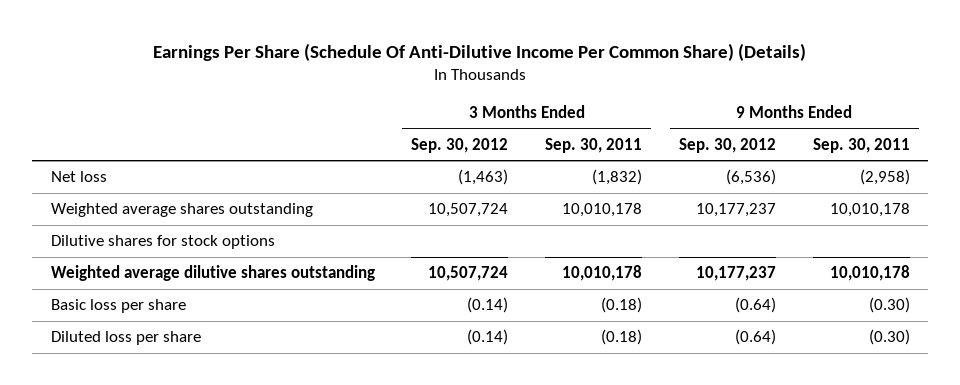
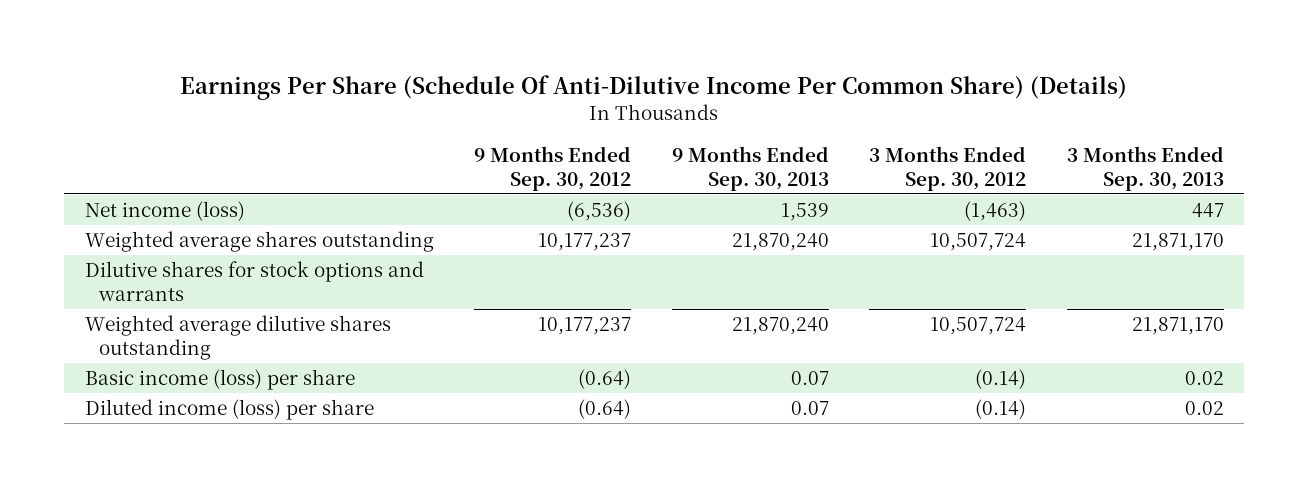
- | 3 Months Ended Sep. 30, 2012 | 3 Months Ended Sep. 30, 2011 | 9 Months Ended Sep. 30, 2012 | 9 Months Ended Sep. 30, 2011
+ | 9 Months Ended Sep. 30, 2012 | 9 Months Ended Sep. 30, 2013 | 3 Months Ended Sep. 30, 2012 | 3 Months Ended Sep. 30, 2013
- Net loss | (1,463) | (1,832) | (6,536) | (2,958)
+ Net income (loss) | (6,536) | 1,539 | (1,463) | 447
- Dilutive shares for stock options
+ Dilutive shares for stock options and warrants
- Basic loss per share | (0.14) | (0.18) | (0.64) | (0.30)
- Diluted loss per share | (0.14) | (0.18) | (0.64) | (0.30)
+ Basic income (loss) per share | (0.64) | 0.07 | (0.14) | 0.02
+ Diluted income (loss) per share | (0.64) | 0.07 | (0.14) | 0.02

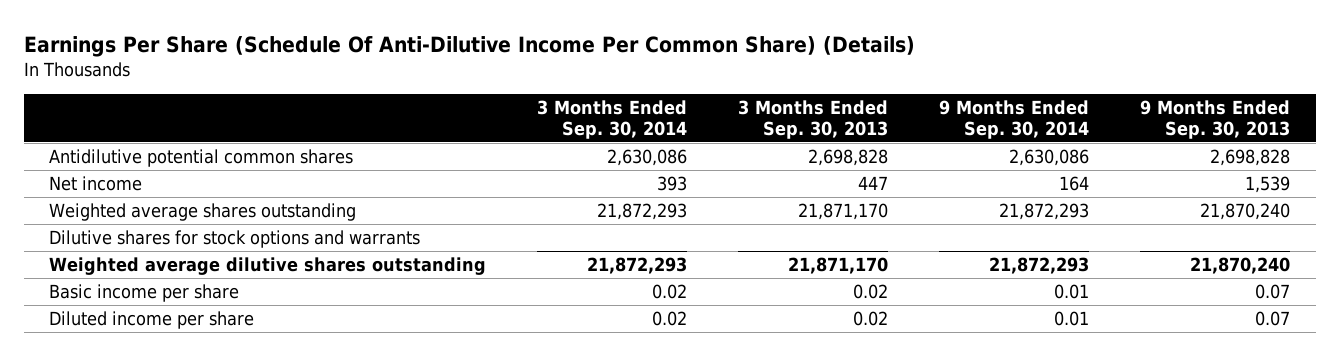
- | 9 Months Ended Sep. 30, 2012 | 9 Months Ended Sep. 30, 2013 | 3 Months Ended Sep. 30, 2012 | 3 Months Ended Sep. 30, 2013
+ | 3 Months Ended Sep. 30, 2014 | 3 Months Ended Sep. 30, 2013 | 9 Months Ended Sep. 30, 2014 | 9 Months Ended Sep. 30, 2013
- Net income (loss) | (6,536) | 1,539 | (1,463) | 447
+ Antidilutive potential common shares | 2,630,086 | 2,698,828 | 2,630,086 | 2,698,828
+ Net income | 393 | 447 | 164 | 1,539
- Basic income (loss) per share | (0.64) | 0.07 | (0.14) | 0.02
- Diluted income (loss) per share | (0.64) | 0.07 | (0.14) | 0.02
+ Basic income per share | 0.02 | 0.02 | 0.01 | 0.07
+ Diluted income per share | 0.02 | 0.02 | 0.01 | 0.07

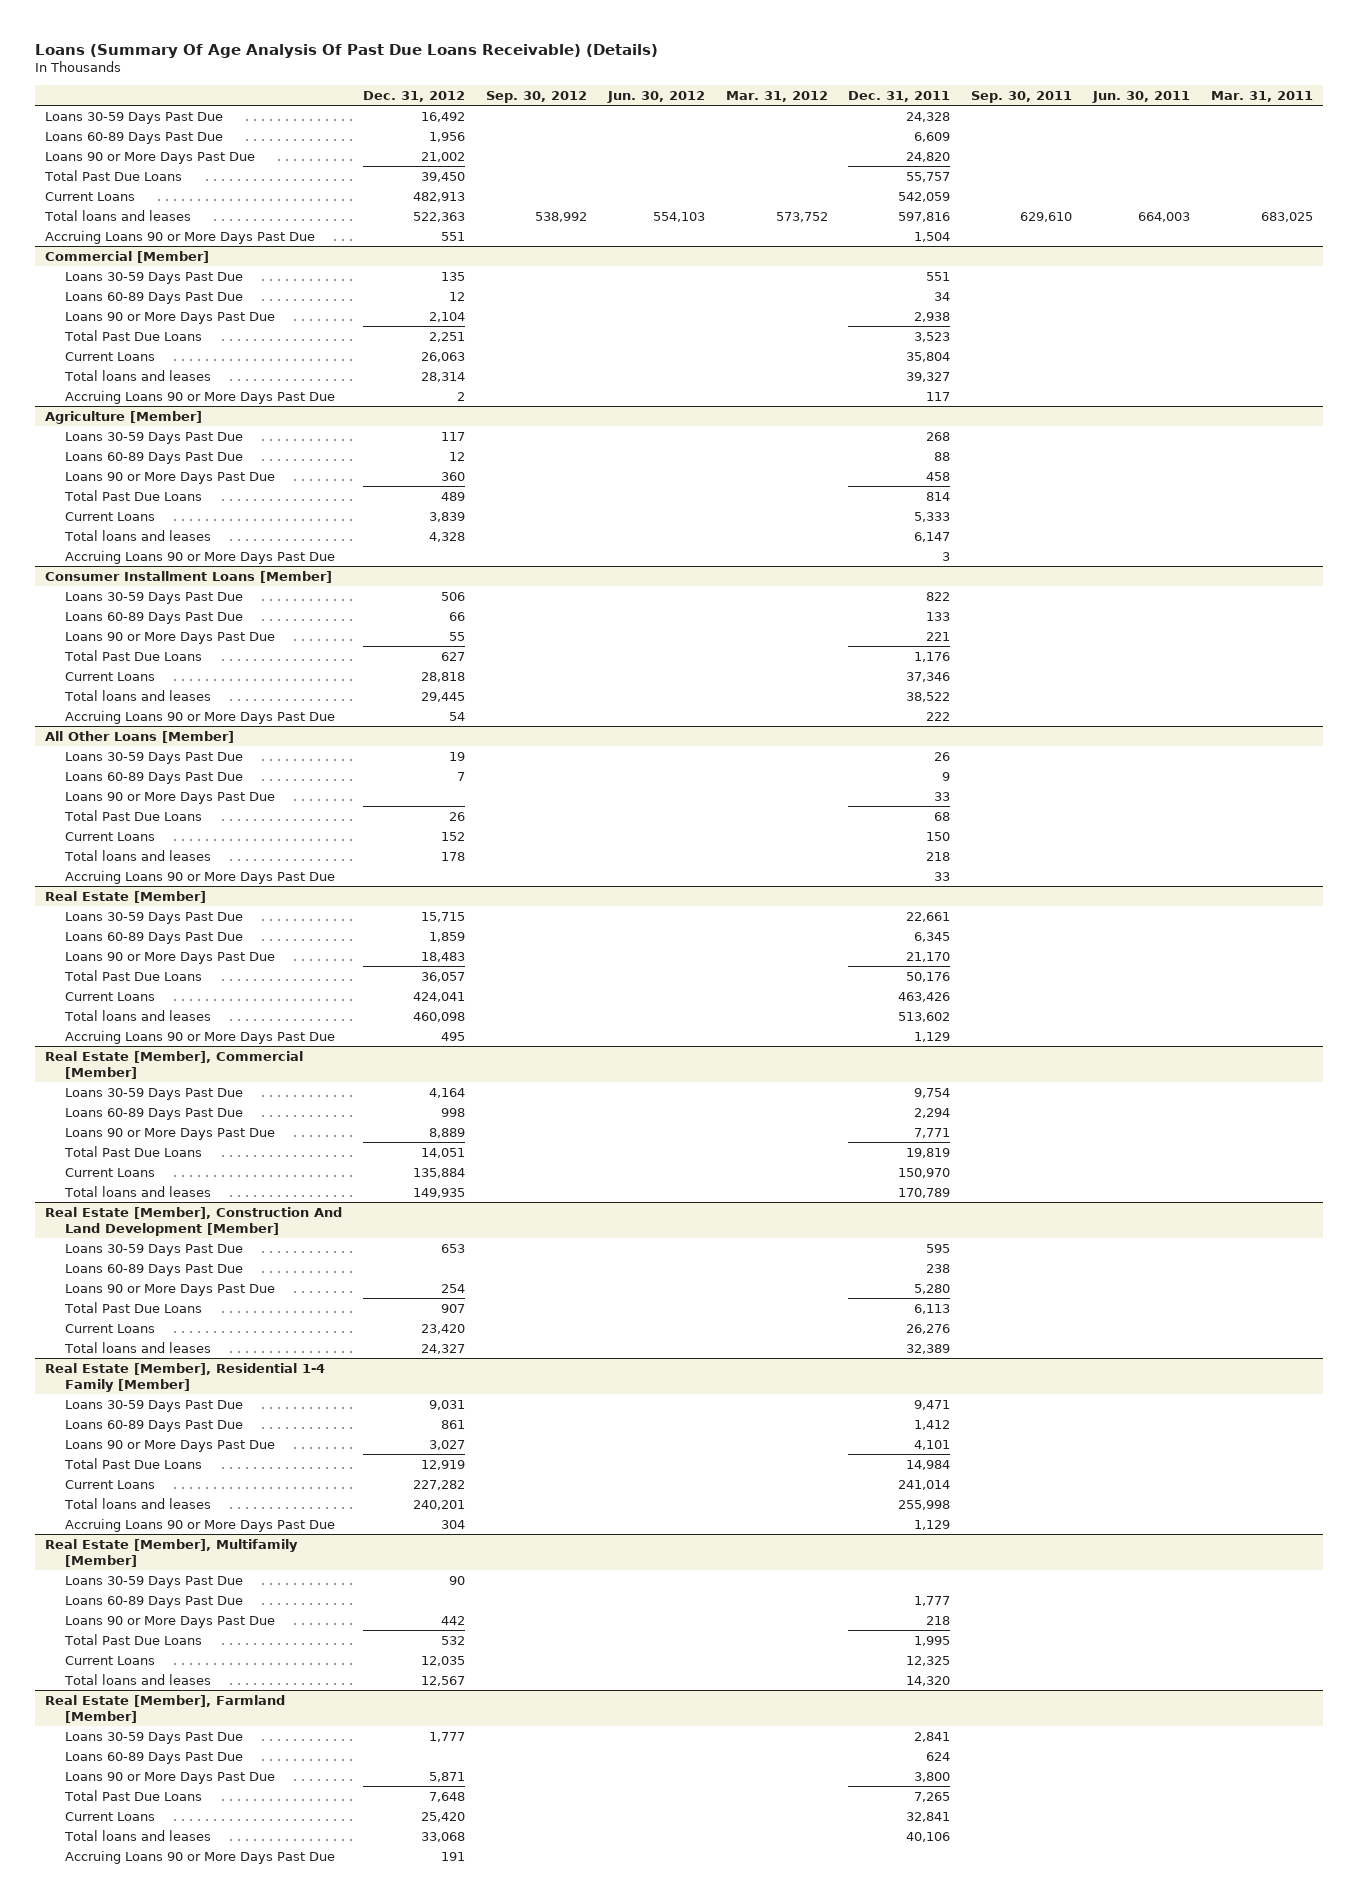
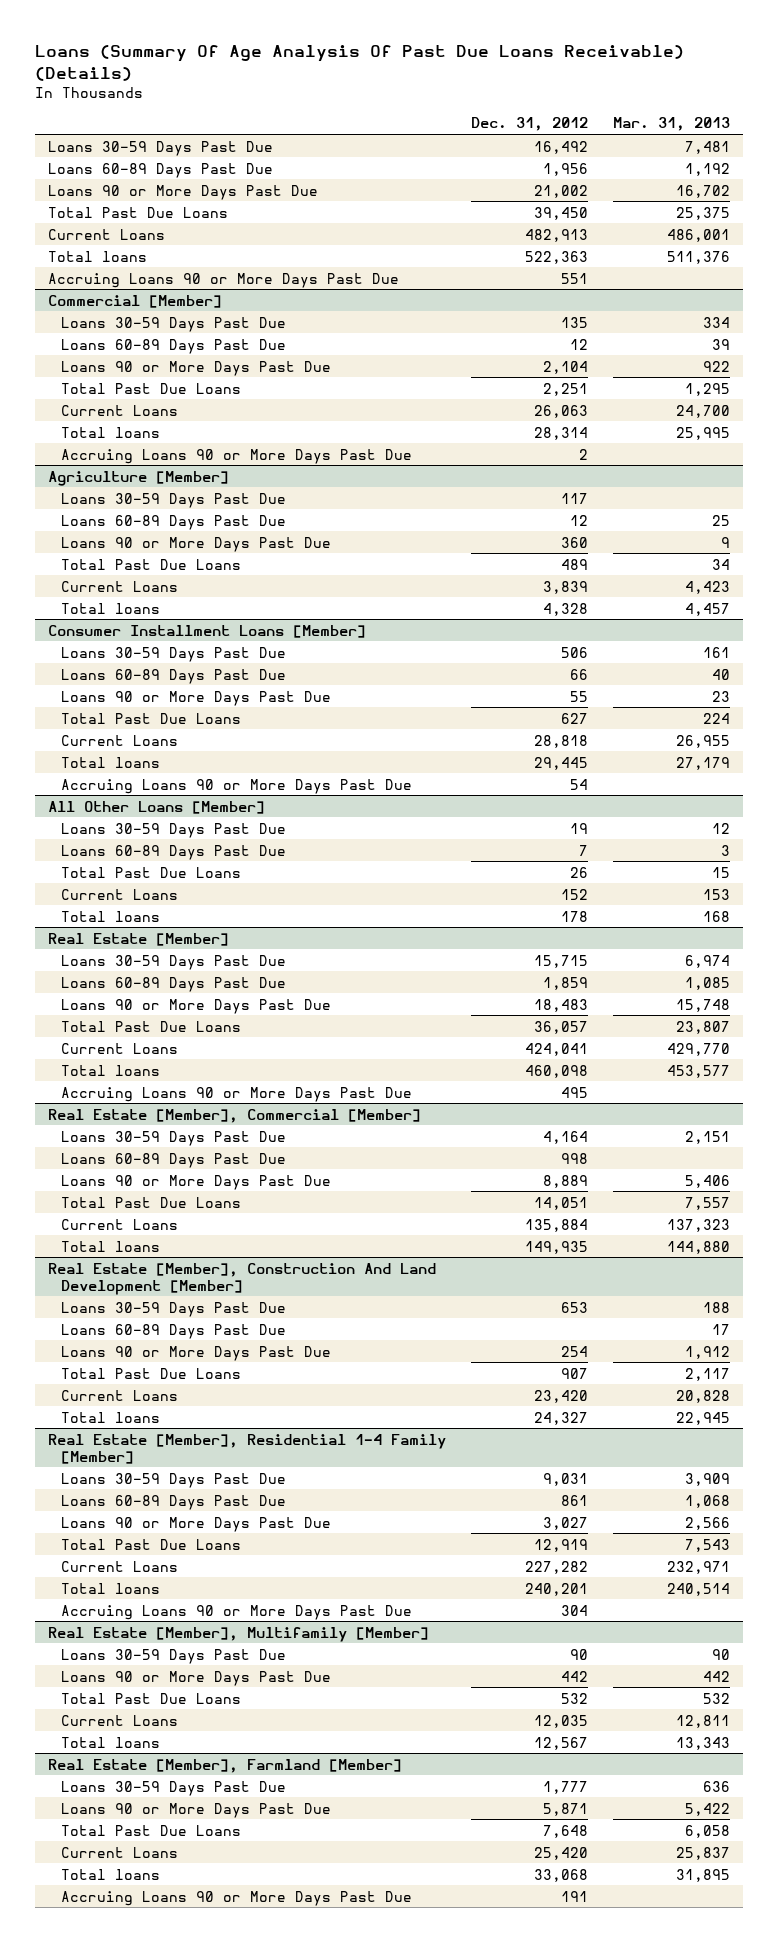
- | Dec. 31, 2012 | Sep. 30, 2012 | Jun. 30, 2012 | Mar. 31, 2012 | Dec. 31, 2011 | Sep. 30, 2011 | Jun. 30, 2011 | Mar. 31, 2011
+ | Dec. 31, 2012 | Mar. 31, 2013
- Total loans and leases | 522,363 | 538,992 | 554,103 | 573,752 | 597,816 | 629,610 | 664,003 | 683,025
+ Total loans | 522,363 | 511,376
@ Commercial [Member]
- Total loans and leases | 28,314 | | | | 39,327 | | |
+ Total loans | 28,314 | 25,995
@ Agriculture [Member]
- Total loans and leases | 4,328 | | | | 6,147 | | |
- Accruing Loans 90 or More Days Past Due | | | | | 3 | | |
+ Total loans | 4,328 | 4,457
@ Consumer Installment Loans [Member]
- Total loans and leases | 29,445 | | | | 38,522 | | |
+ Total loans | 29,445 | 27,179
@ All Other Loans [Member]
- Loans 90 or More Days Past Due | | | | | 33 | | |
- Total loans and leases | 178 | | | | 218 | | |
- Accruing Loans 90 or More Days Past Due | | | | | 33 | | |
+ Total loans | 178 | 168
@ Real Estate [Member]
- Total loans and leases | 460,098 | | | | 513,602 | | |
+ Total loans | 460,098 | 453,577
@ Real Estate [Member], Commercial [Member]
- Total loans and leases | 149,935 | | | | 170,789 | | |
+ Total loans | 149,935 | 144,880
@ Real Estate [Member], Construction And Land Development [Member]
- Total loans and leases | 24,327 | | | | 32,389 | | |
+ Total loans | 24,327 | 22,945
@ Real Estate [Member], Residential 1-4 Family [Member]
- Total loans and leases | 240,201 | | | | 255,998 | | |
+ Total loans | 240,201 | 240,514
@ Real Estate [Member], Multifamily [Member]
- Loans 60-89 Days Past Due | | | | | 1,777 | | |
- Total loans and leases | 12,567 | | | | 14,320 | | |
+ Total loans | 12,567 | 13,343
@ Real Estate [Member], Farmland [Member]
- Loans 60-89 Days Past Due | | | | | 624 | | |
- Total loans and leases | 33,068 | | | | 40,106 | | |
+ Total loans | 33,068 | 31,895

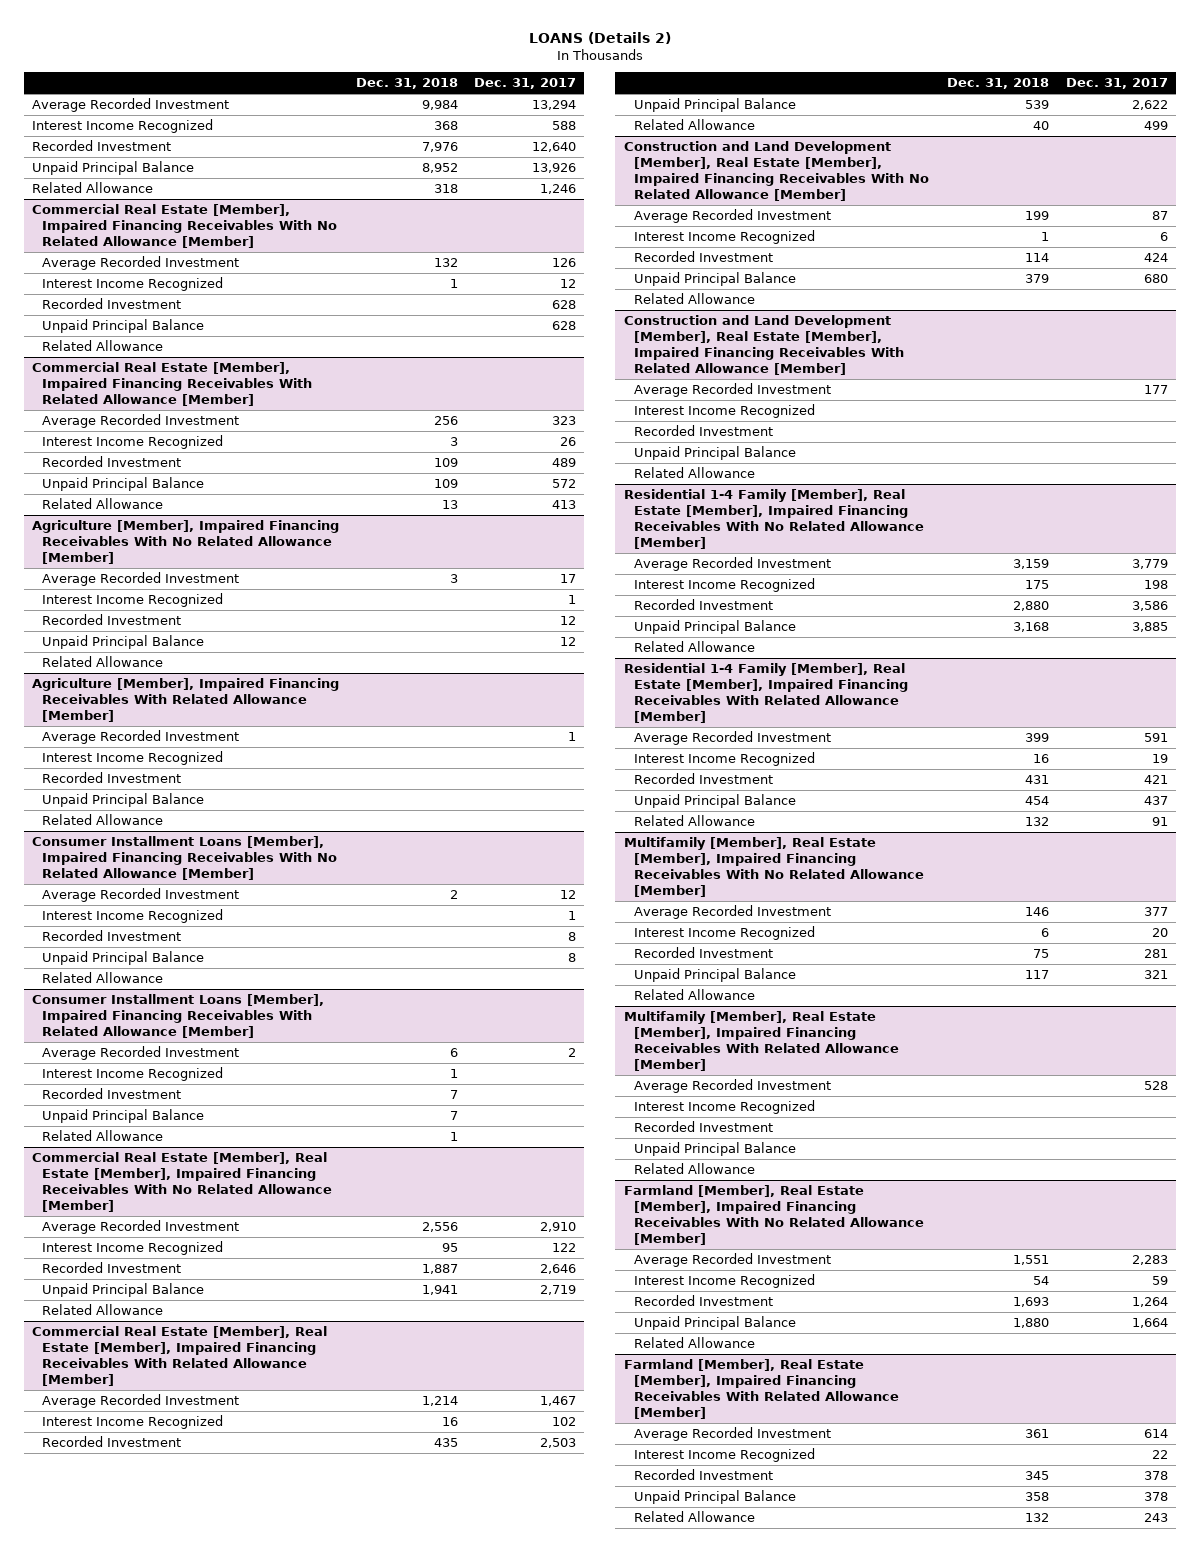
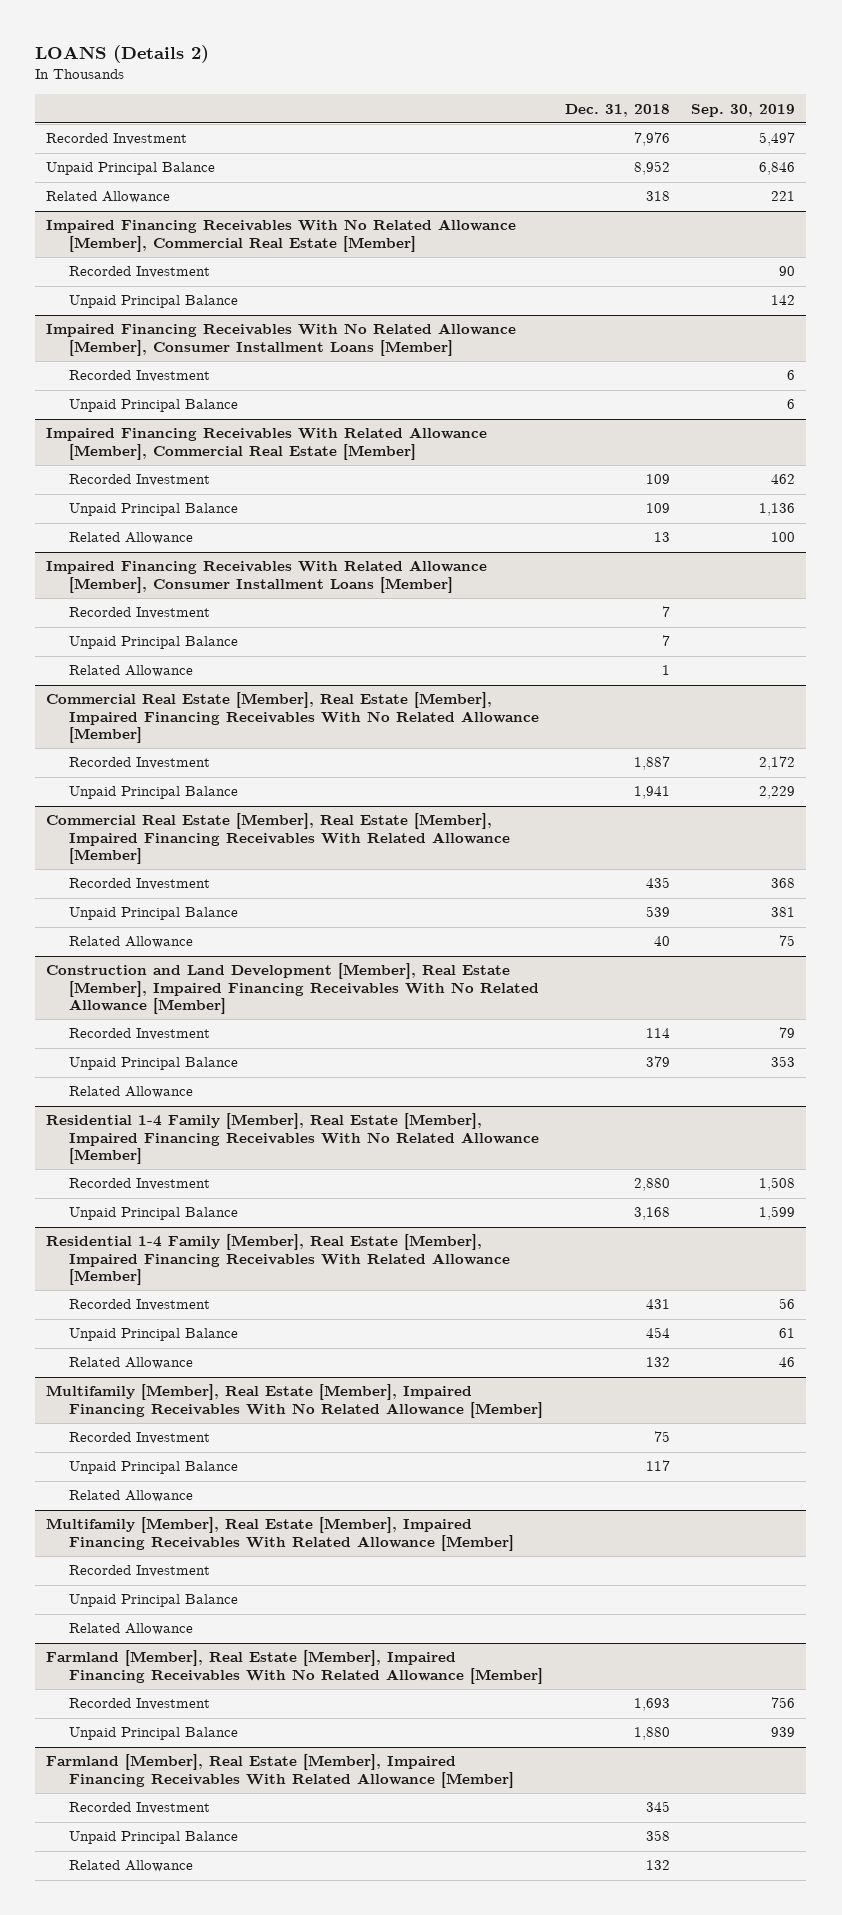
- | Dec. 31, 2018 | Dec. 31, 2017
+ | Dec. 31, 2018 | Sep. 30, 2019
- Average Recorded Investment | 9,984 | 13,294
- Interest Income Recognized | 368 | 588
- Commercial Real Estate [Member], Impaired Financing Receivables With No Related Allowance [Member]
- Average Recorded Investment | 132 | 126
- Interest Income Recognized | 1 | 12
+ Impaired Financing Receivables With No Related Allowance [Member], Commercial Real Estate [Member]
- Related Allowance
- Commercial Real Estate [Member], Impaired Financing Receivables With Related Allowance [Member]
- Average Recorded Investment | 256 | 323
- Interest Income Recognized | 3 | 26
+ Impaired Financing Receivables With No Related Allowance [Member], Consumer Installment Loans [Member]
+ Recorded Investment | | 6
+ Unpaid Principal Balance | | 6
+ Impaired Financing Receivables With Related Allowance [Member], Commercial Real Estate [Member]
- Agriculture [Member], Impaired Financing Receivables With No Related Allowance [Member]
- Average Recorded Investment | 3 | 17
- Interest Income Recognized | | 1
- Recorded Investment | | 12
- Unpaid Principal Balance | | 12
- Related Allowance
- Agriculture [Member], Impaired Financing Receivables With Related Allowance [Member]
- Average Recorded Investment | | 1
- Interest Income Recognized
- Recorded Investment
- Unpaid Principal Balance
- Related Allowance
- Consumer Installment Loans [Member], Impaired Financing Receivables With No Related Allowance [Member]
- Average Recorded Investment | 2 | 12
- Interest Income Recognized | | 1
- Recorded Investment | | 8
- Unpaid Principal Balance | | 8
- Related Allowance
- Consumer Installment Loans [Member], Impaired Financing Receivables With Related Allowance [Member]
- Average Recorded Investment | 6 | 2
- Interest Income Recognized | 1 |
+ Impaired Financing Receivables With Related Allowance [Member], Consumer Installment Loans [Member]
@ Commercial Real Estate [Member], Real Estate [Member], Impaired Financing Receivables With No Related Allowance [Member]
- Average Recorded Investment | 2,556 | 2,910
- Interest Income Recognized | 95 | 122
- Related Allowance
@ Commercial Real Estate [Member], Real Estate [Member], Impaired Financing Receivables With Related Allowance [Member]
- Average Recorded Investment | 1,214 | 1,467
- Interest Income Recognized | 16 | 102
@ Construction and Land Development [Member], Real Estate [Member], Impaired Financing Receivables With No Related Allowance [Member]
- Average Recorded Investment | 199 | 87
- Interest Income Recognized | 1 | 6
- Construction and Land Development [Member], Real Estate [Member], Impaired Financing Receivables With Related Allowance [Member]
- Average Recorded Investment | | 177
- Interest Income Recognized
- Recorded Investment
- Unpaid Principal Balance
- Related Allowance
@ Residential 1-4 Family [Member], Real Estate [Member], Impaired Financing Receivables With No Related Allowance [Member]
- Average Recorded Investment | 3,159 | 3,779
- Interest Income Recognized | 175 | 198
- Related Allowance
@ Residential 1-4 Family [Member], Real Estate [Member], Impaired Financing Receivables With Related Allowance [Member]
- Average Recorded Investment | 399 | 591
- Interest Income Recognized | 16 | 19
@ Multifamily [Member], Real Estate [Member], Impaired Financing Receivables With No Related Allowance [Member]
- Average Recorded Investment | 146 | 377
- Interest Income Recognized | 6 | 20
@ Multifamily [Member], Real Estate [Member], Impaired Financing Receivables With Related Allowance [Member]
- Average Recorded Investment | | 528
- Interest Income Recognized
@ Farmland [Member], Real Estate [Member], Impaired Financing Receivables With No Related Allowance [Member]
- Average Recorded Investment | 1,551 | 2,283
- Interest Income Recognized | 54 | 59
- Related Allowance
@ Farmland [Member], Real Estate [Member], Impaired Financing Receivables With Related Allowance [Member]
- Average Recorded Investment | 361 | 614
- Interest Income Recognized | | 22

